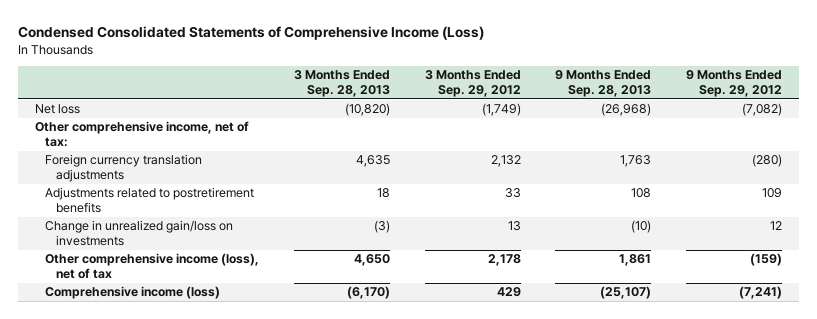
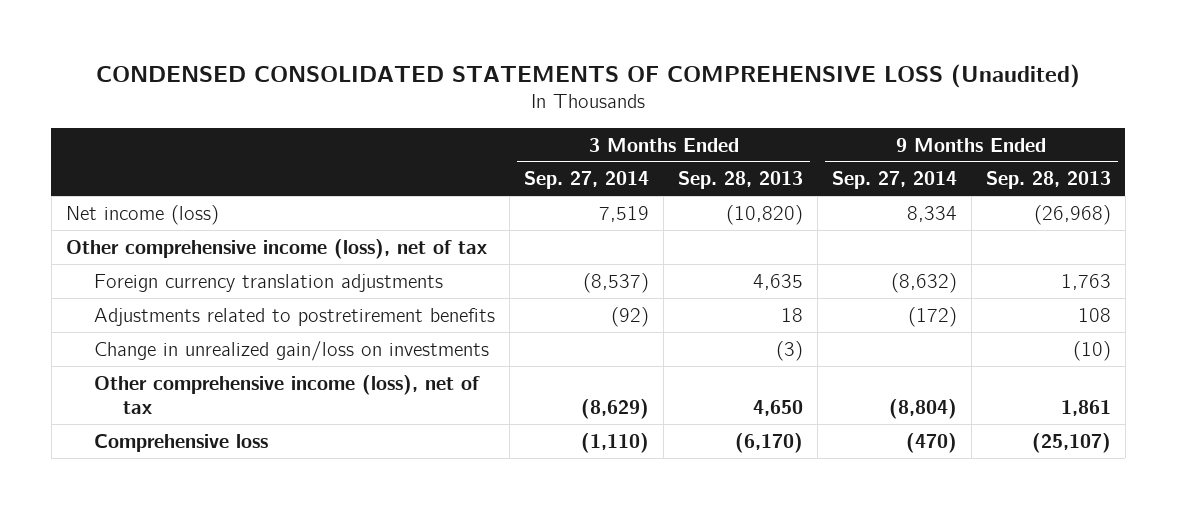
- Condensed Consolidated Statements of Comprehensive Income (Loss)
+ CONDENSED CONSOLIDATED STATEMENTS OF COMPREHENSIVE LOSS (Unaudited)
- | 3 Months Ended Sep. 28, 2013 | 3 Months Ended Sep. 29, 2012 | 9 Months Ended Sep. 28, 2013 | 9 Months Ended Sep. 29, 2012
+ | 3 Months Ended Sep. 27, 2014 | 3 Months Ended Sep. 28, 2013 | 9 Months Ended Sep. 27, 2014 | 9 Months Ended Sep. 28, 2013
- Net loss | (10,820) | (1,749) | (26,968) | (7,082)
- Other comprehensive income, net of tax:
+ Net income (loss) | 7,519 | (10,820) | 8,334 | (26,968)
+ Other comprehensive income (loss), net of tax
- Comprehensive income (loss) | (6,170) | 429 | (25,107) | (7,241)
+ Comprehensive loss | (1,110) | (6,170) | (470) | (25,107)

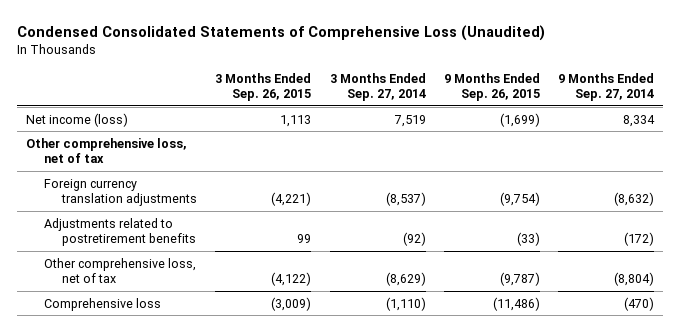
- CONDENSED CONSOLIDATED STATEMENTS OF COMPREHENSIVE LOSS (Unaudited)
+ Condensed Consolidated Statements of Comprehensive Loss (Unaudited)
- | 3 Months Ended Sep. 27, 2014 | 3 Months Ended Sep. 28, 2013 | 9 Months Ended Sep. 27, 2014 | 9 Months Ended Sep. 28, 2013
+ | 3 Months Ended Sep. 26, 2015 | 3 Months Ended Sep. 27, 2014 | 9 Months Ended Sep. 26, 2015 | 9 Months Ended Sep. 27, 2014
- Other comprehensive income (loss), net of tax
+ Other comprehensive loss, net of tax
- Change in unrealized gain/loss on investments | | (3) | | (10)
- Other comprehensive income (loss), net of tax | (8,629) | 4,650 | (8,804) | 1,861
+ Other comprehensive loss, net of tax | (4,122) | (8,629) | (9,787) | (8,804)

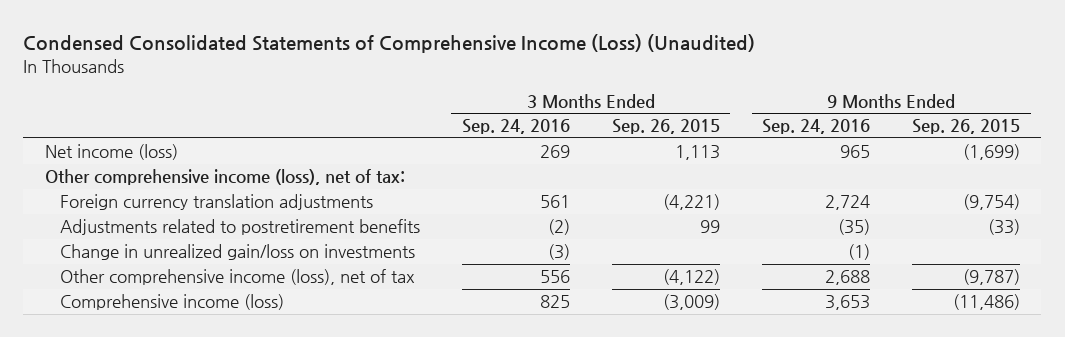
- Condensed Consolidated Statements of Comprehensive Loss (Unaudited)
+ Condensed Consolidated Statements of Comprehensive Income (Loss) (Unaudited)
- | 3 Months Ended Sep. 26, 2015 | 3 Months Ended Sep. 27, 2014 | 9 Months Ended Sep. 26, 2015 | 9 Months Ended Sep. 27, 2014
+ | 3 Months Ended Sep. 24, 2016 | 3 Months Ended Sep. 26, 2015 | 9 Months Ended Sep. 24, 2016 | 9 Months Ended Sep. 26, 2015
- Other comprehensive loss, net of tax
+ Other comprehensive income (loss), net of tax:
- Other comprehensive loss, net of tax | (4,122) | (8,629) | (9,787) | (8,804)
- Comprehensive loss | (3,009) | (1,110) | (11,486) | (470)
+ Change in unrealized gain/loss on investments | (3) | | (1) |
+ Other comprehensive income (loss), net of tax | 556 | (4,122) | 2,688 | (9,787)
+ Comprehensive income (loss) | 825 | (3,009) | 3,653 | (11,486)

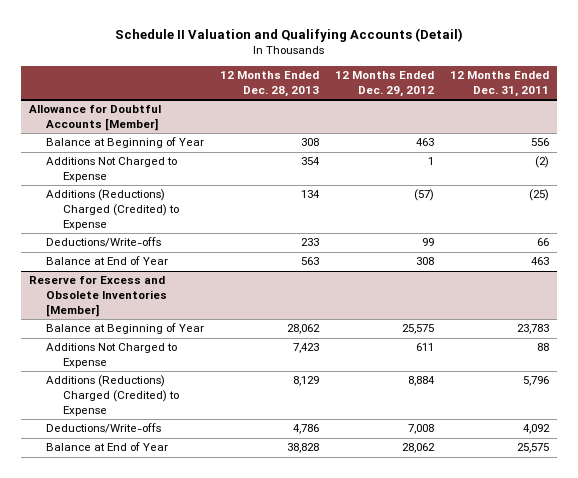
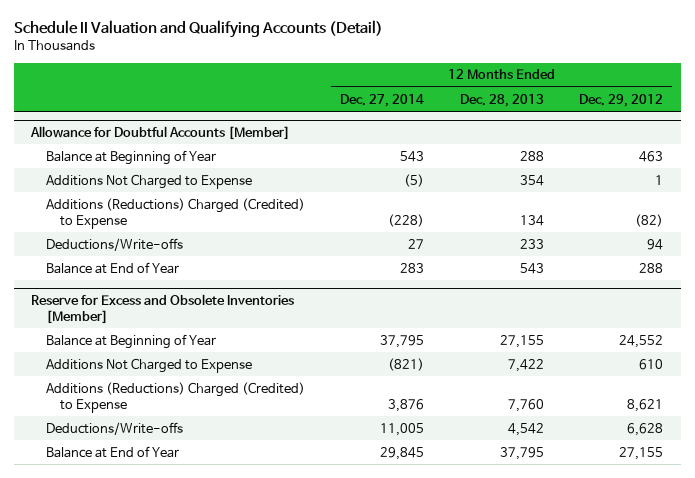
- | 12 Months Ended Dec. 28, 2013 | 12 Months Ended Dec. 29, 2012 | 12 Months Ended Dec. 31, 2011
+ | 12 Months Ended Dec. 27, 2014 | 12 Months Ended Dec. 28, 2013 | 12 Months Ended Dec. 29, 2012
@ Allowance for Doubtful Accounts [Member]
- Balance at Beginning of Year | 308 | 463 | 556
+ Balance at Beginning of Year | 543 | 288 | 463
- Additions (Reductions) Charged (Credited) to Expense | 134 | (57) | (25)
- Deductions/Write-offs | 233 | 99 | 66
- Balance at End of Year | 563 | 308 | 463
+ Additions (Reductions) Charged (Credited) to Expense | (228) | 134 | (82)
+ Deductions/Write-offs | 27 | 233 | 94
+ Balance at End of Year | 283 | 543 | 288
@ Reserve for Excess and Obsolete Inventories [Member]
- Balance at Beginning of Year | 28,062 | 25,575 | 23,783
- Additions Not Charged to Expense | 7,423 | 611 | 88
- Additions (Reductions) Charged (Credited) to Expense | 8,129 | 8,884 | 5,796
- Deductions/Write-offs | 4,786 | 7,008 | 4,092
- Balance at End of Year | 38,828 | 28,062 | 25,575
+ Balance at Beginning of Year | 37,795 | 27,155 | 24,552
+ Additions Not Charged to Expense | (821) | 7,422 | 610
+ Additions (Reductions) Charged (Credited) to Expense | 3,876 | 7,760 | 8,621
+ Deductions/Write-offs | 11,005 | 4,542 | 6,628
+ Balance at End of Year | 29,845 | 37,795 | 27,155

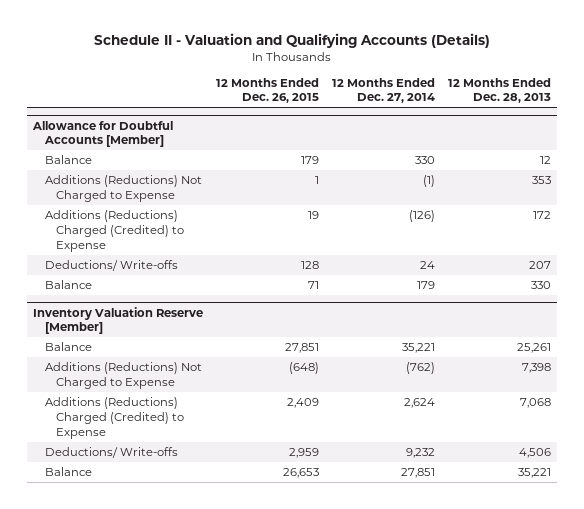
- Schedule II Valuation and Qualifying Accounts (Detail)
+ Schedule II - Valuation and Qualifying Accounts (Details)
- | 12 Months Ended Dec. 27, 2014 | 12 Months Ended Dec. 28, 2013 | 12 Months Ended Dec. 29, 2012
+ | 12 Months Ended Dec. 26, 2015 | 12 Months Ended Dec. 27, 2014 | 12 Months Ended Dec. 28, 2013
@ Allowance for Doubtful Accounts [Member]
- Balance at Beginning of Year | 543 | 288 | 463
- Additions Not Charged to Expense | (5) | 354 | 1
- Additions (Reductions) Charged (Credited) to Expense | (228) | 134 | (82)
- Deductions/Write-offs | 27 | 233 | 94
- Balance at End of Year | 283 | 543 | 288
- Reserve for Excess and Obsolete Inventories [Member]
- Balance at Beginning of Year | 37,795 | 27,155 | 24,552
- Additions Not Charged to Expense | (821) | 7,422 | 610
- Additions (Reductions) Charged (Credited) to Expense | 3,876 | 7,760 | 8,621
- Deductions/Write-offs | 11,005 | 4,542 | 6,628
- Balance at End of Year | 29,845 | 37,795 | 27,155
@ Allowance for Doubtful Accounts [Member]
+ Balance | 179 | 330 | 12
+ Additions (Reductions) Not Charged to Expense | 1 | (1) | 353
+ Additions (Reductions) Charged (Credited) to Expense | 19 | (126) | 172
+ Deductions/ Write-offs | 128 | 24 | 207
+ Balance | 71 | 179 | 330
+ Inventory Valuation Reserve [Member]
+ Balance | 27,851 | 35,221 | 25,261
+ Additions (Reductions) Not Charged to Expense | (648) | (762) | 7,398
+ Additions (Reductions) Charged (Credited) to Expense | 2,409 | 2,624 | 7,068
+ Deductions/ Write-offs | 2,959 | 9,232 | 4,506
+ Balance | 26,653 | 27,851 | 35,221

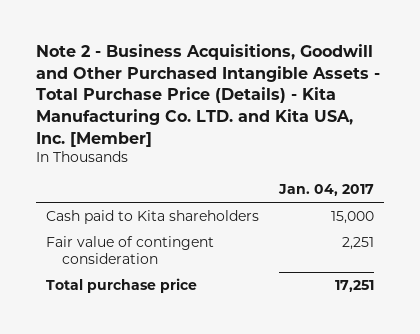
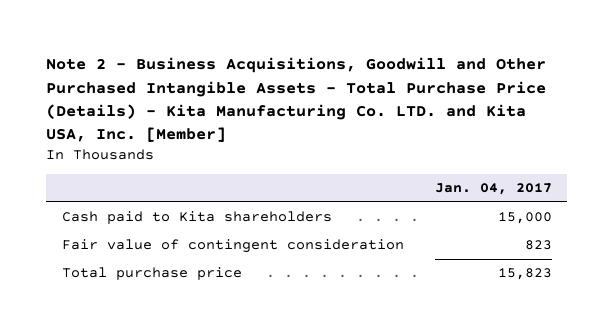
- Fair value of contingent consideration | 2,251
- Total purchase price | 17,251
+ Fair value of contingent consideration | 823
+ Total purchase price | 15,823

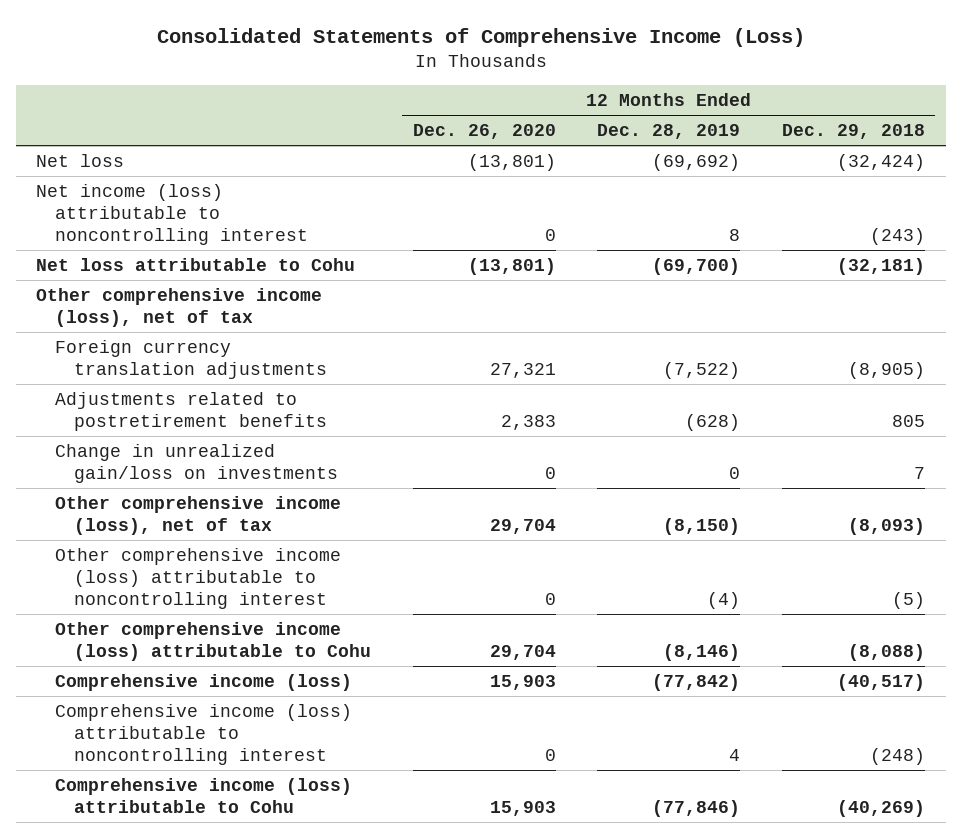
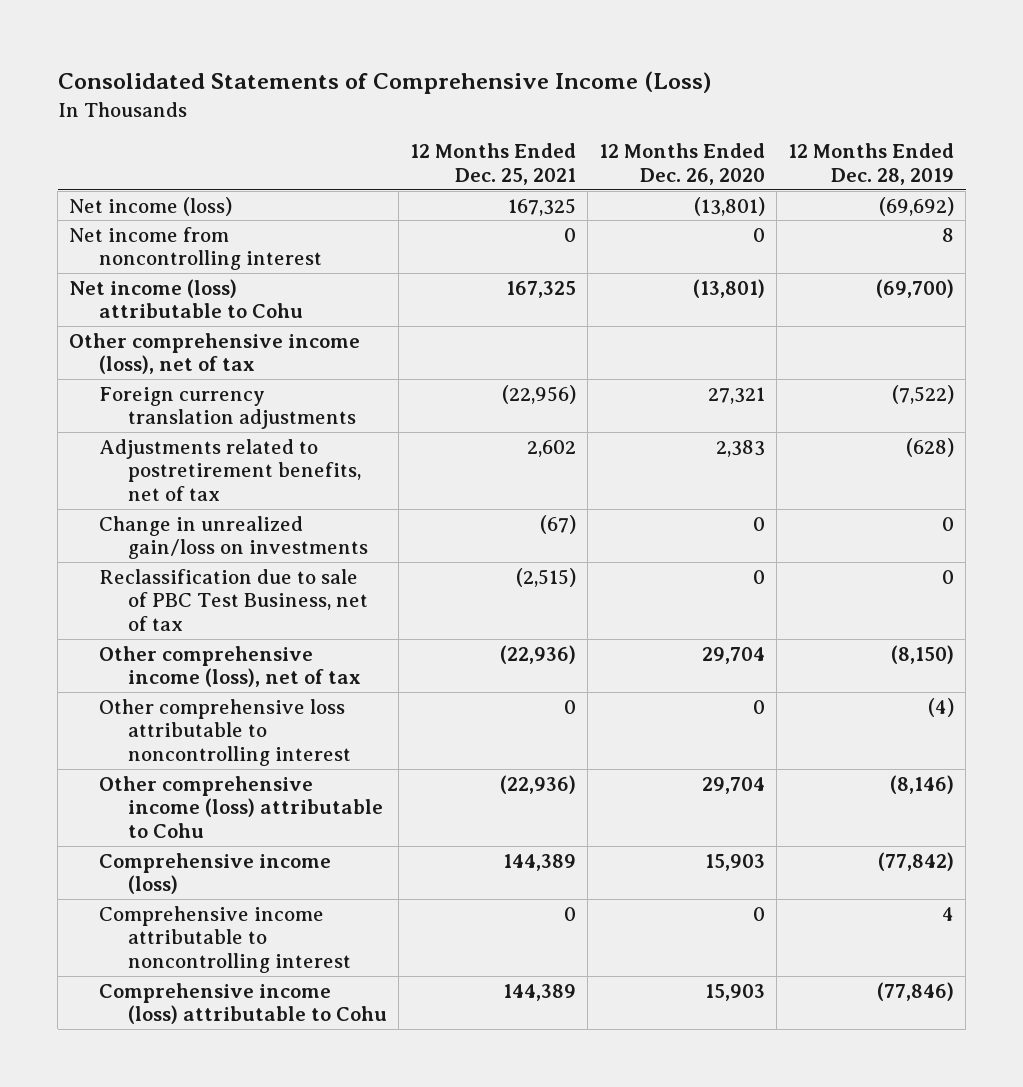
- | 12 Months Ended Dec. 26, 2020 | 12 Months Ended Dec. 28, 2019 | 12 Months Ended Dec. 29, 2018
+ | 12 Months Ended Dec. 25, 2021 | 12 Months Ended Dec. 26, 2020 | 12 Months Ended Dec. 28, 2019
- Net loss | (13,801) | (69,692) | (32,424)
- Net income (loss) attributable to noncontrolling interest | 0 | 8 | (243)
- Net loss attributable to Cohu | (13,801) | (69,700) | (32,181)
+ Net income (loss) | 167,325 | (13,801) | (69,692)
+ Net income from noncontrolling interest | 0 | 0 | 8
+ Net income (loss) attributable to Cohu | 167,325 | (13,801) | (69,700)
- Adjustments related to postretirement benefits | 2,383 | (628) | 805
+ Adjustments related to postretirement benefits, net of tax | 2,602 | 2,383 | (628)
+ Reclassification due to sale of PBC Test Business, net of tax | (2,515) | 0 | 0
- Other comprehensive income (loss) attributable to noncontrolling interest | 0 | (4) | (5)
+ Other comprehensive loss attributable to noncontrolling interest | 0 | 0 | (4)
- Comprehensive income (loss) attributable to noncontrolling interest | 0 | 4 | (248)
+ Comprehensive income attributable to noncontrolling interest | 0 | 0 | 4

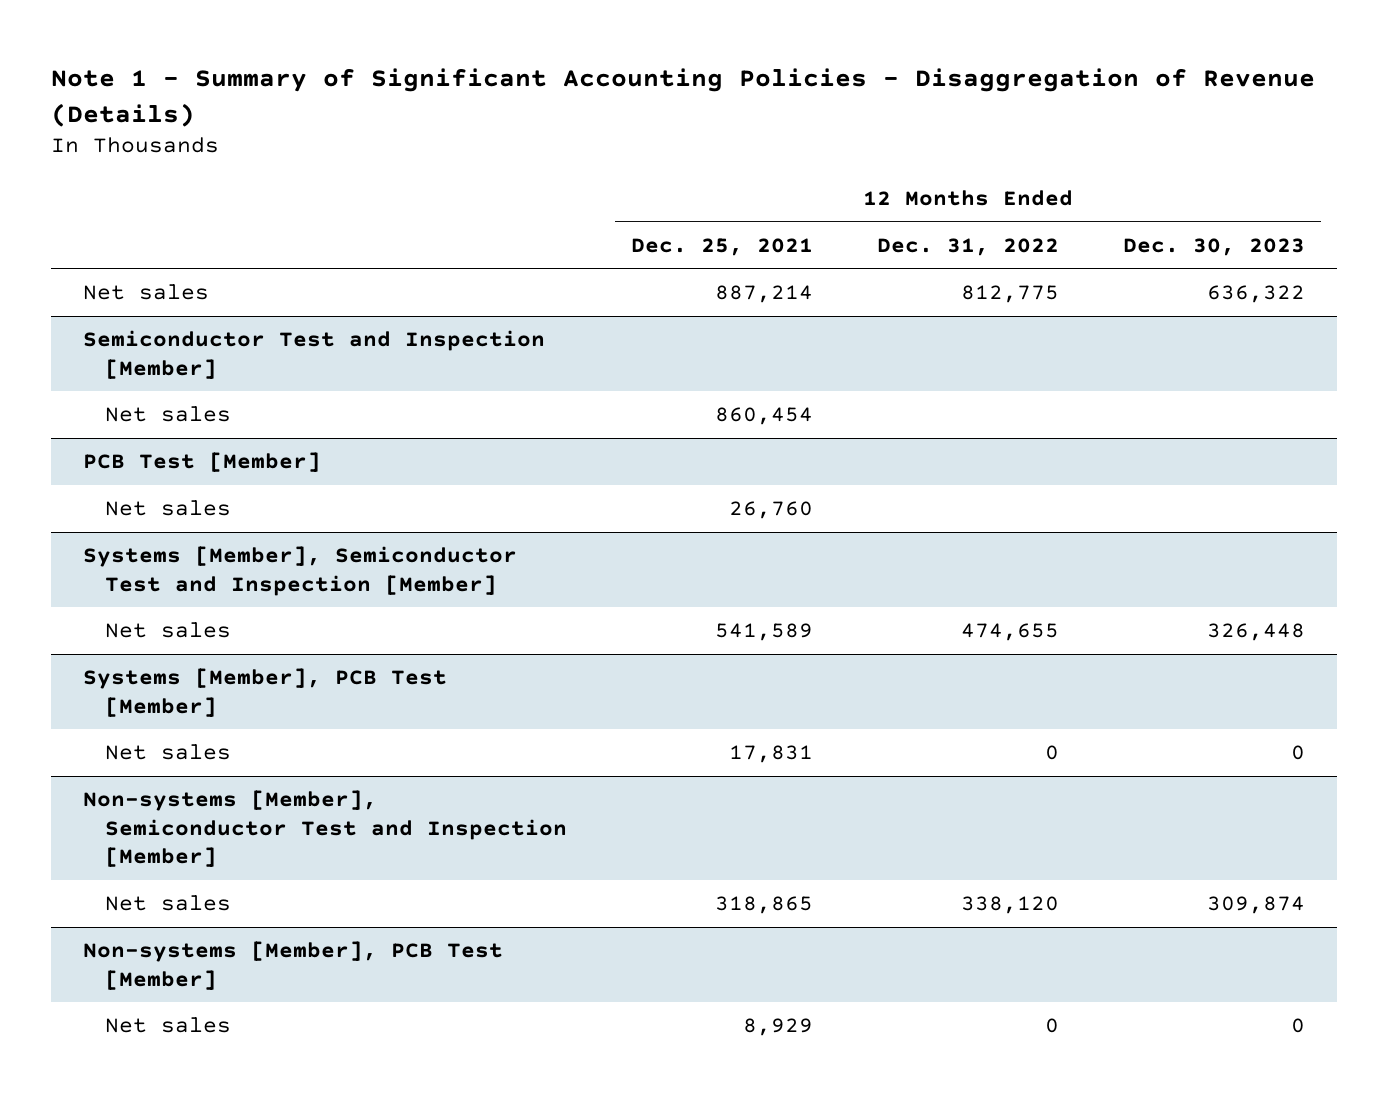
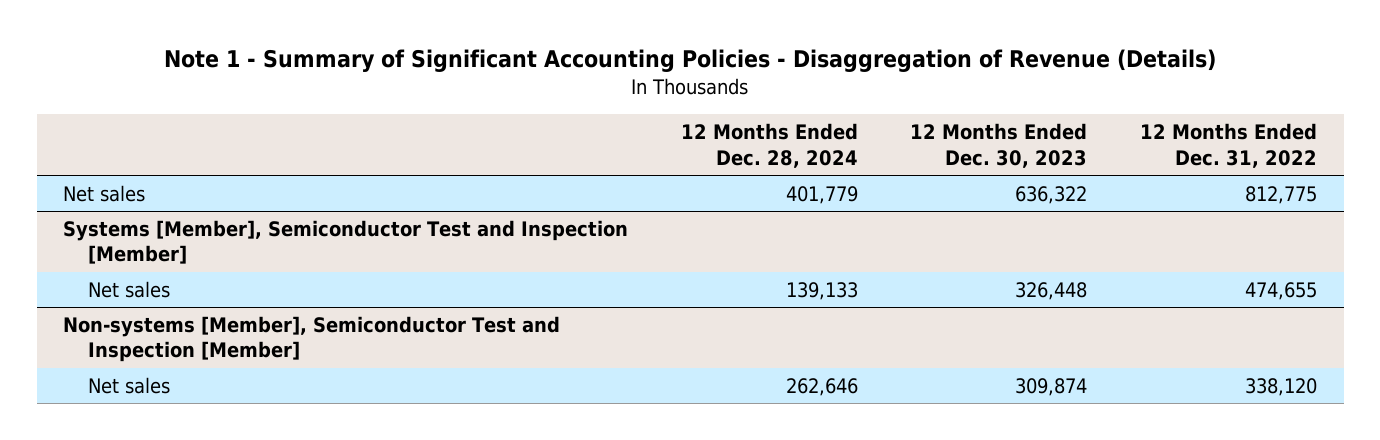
- | 12 Months Ended Dec. 25, 2021 | 12 Months Ended Dec. 31, 2022 | 12 Months Ended Dec. 30, 2023
+ | 12 Months Ended Dec. 28, 2024 | 12 Months Ended Dec. 30, 2023 | 12 Months Ended Dec. 31, 2022
- Semiconductor Test and Inspection [Member]
- Net sales | 860,454 | |
- PCB Test [Member]
- Net sales | 26,760 | |
- Systems [Member], PCB Test [Member]
- Net sales | 17,831 | 0 | 0
- Non-systems [Member], PCB Test [Member]
- Net sales | 8,929 | 0 | 0

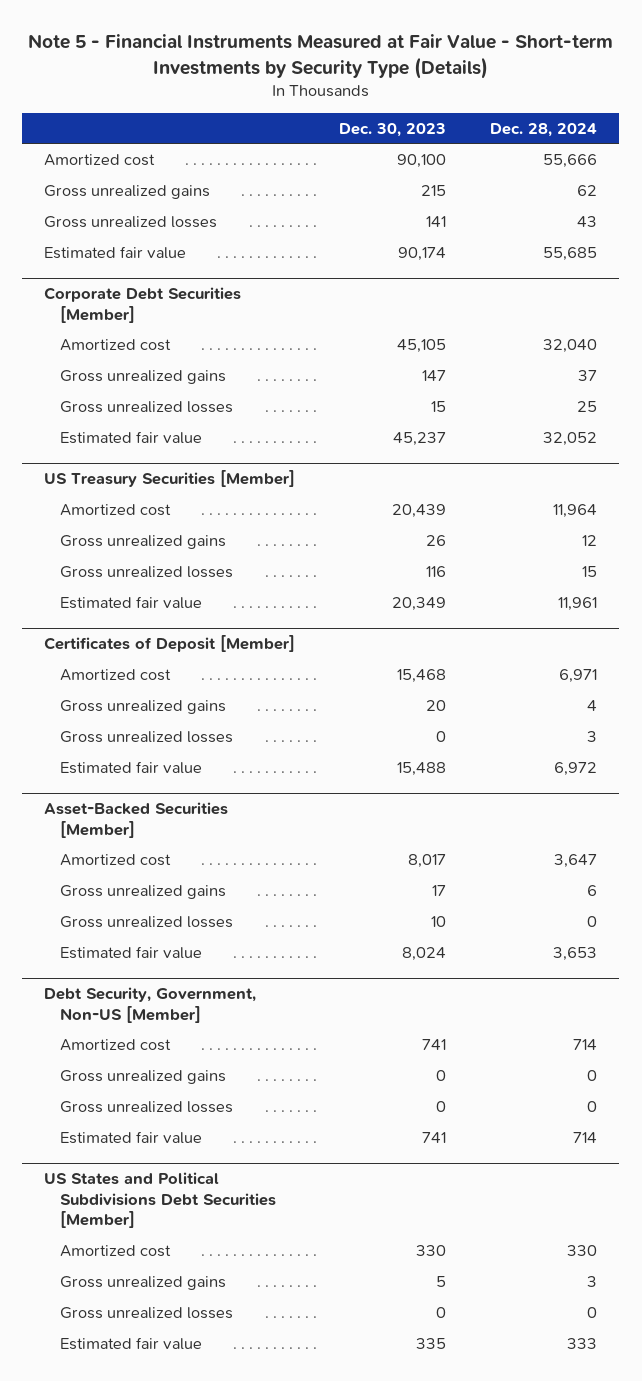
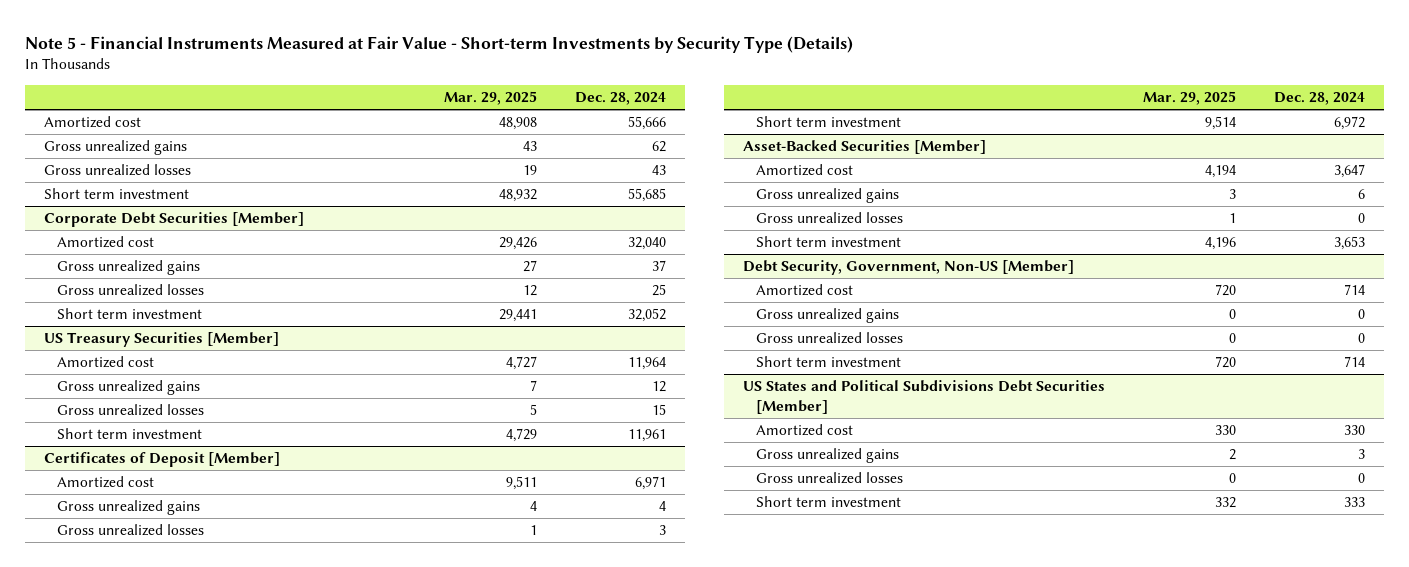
- | Dec. 30, 2023 | Dec. 28, 2024
+ | Mar. 29, 2025 | Dec. 28, 2024
- Estimated fair value | 90,174 | 55,685
+ Short term investment | 48,932 | 55,685
@ Corporate Debt Securities [Member]
- Estimated fair value | 45,237 | 32,052
+ Short term investment | 29,441 | 32,052
@ US Treasury Securities [Member]
- Estimated fair value | 20,349 | 11,961
+ Short term investment | 4,729 | 11,961
@ Certificates of Deposit [Member]
- Estimated fair value | 15,488 | 6,972
+ Short term investment | 9,514 | 6,972
@ Asset-Backed Securities [Member]
- Estimated fair value | 8,024 | 3,653
+ Short term investment | 4,196 | 3,653
@ Debt Security, Government, Non-US [Member]
- Estimated fair value | 741 | 714
+ Short term investment | 720 | 714
@ US States and Political Subdivisions Debt Securities [Member]
- Estimated fair value | 335 | 333
+ Short term investment | 332 | 333

